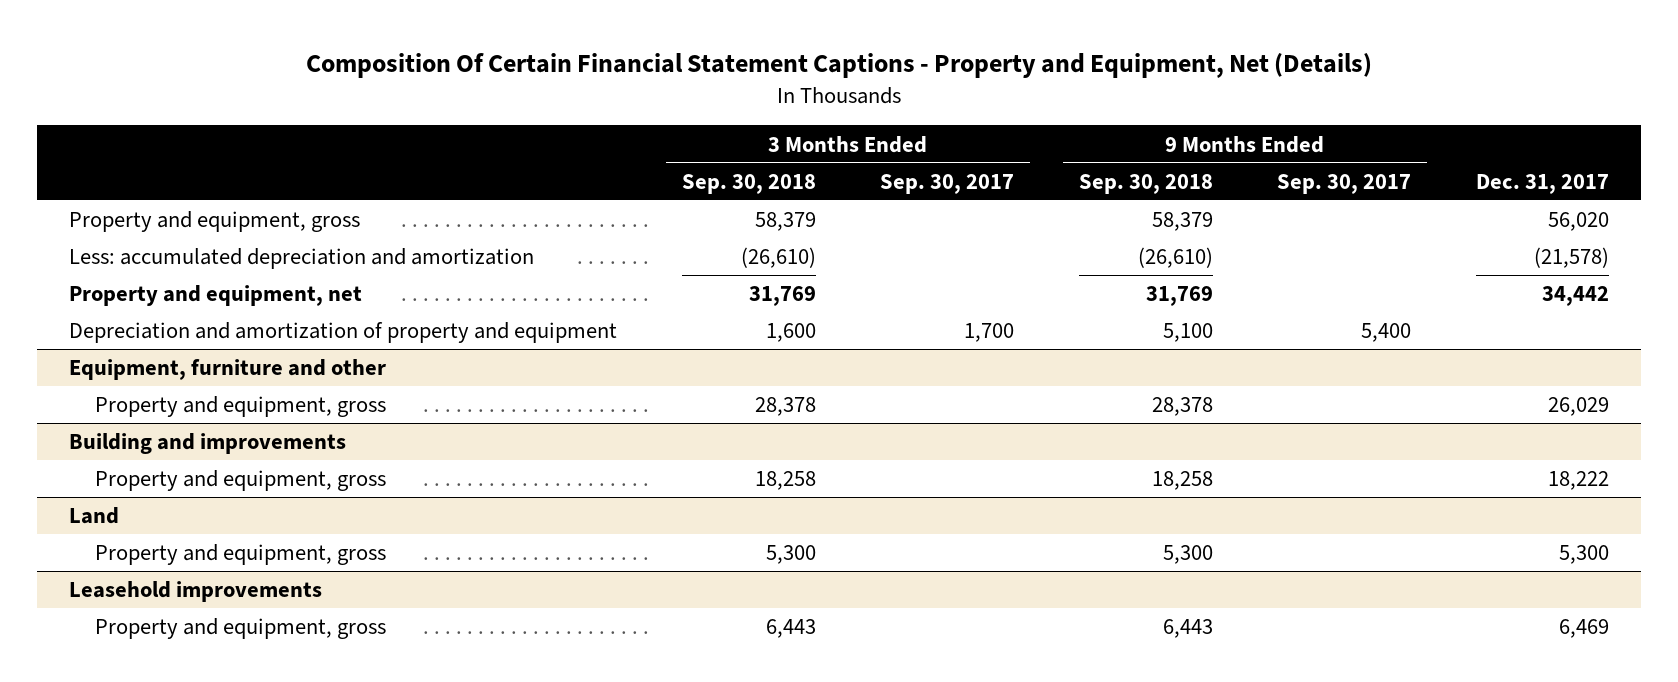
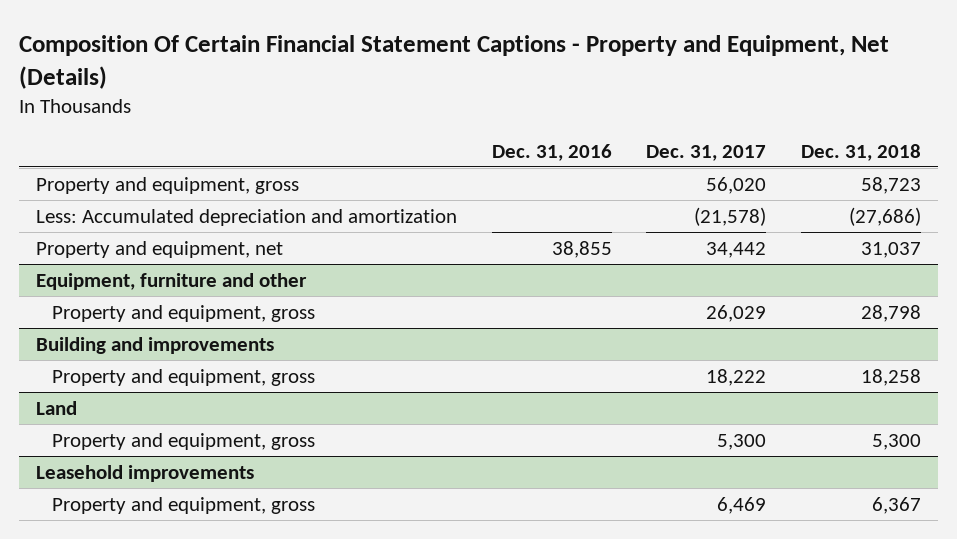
- | 3 Months Ended Sep. 30, 2018 | 3 Months Ended Sep. 30, 2017 | 9 Months Ended Sep. 30, 2018 | 9 Months Ended Sep. 30, 2017 | Dec. 31, 2017
+ | Dec. 31, 2016 | Dec. 31, 2017 | Dec. 31, 2018
- Less: accumulated depreciation and amortization | (26,610) | | (26,610) | | (21,578)
+ Less: Accumulated depreciation and amortization | | (21,578) | (27,686)
- Depreciation and amortization of property and equipment | 1,600 | 1,700 | 5,100 | 5,400 |

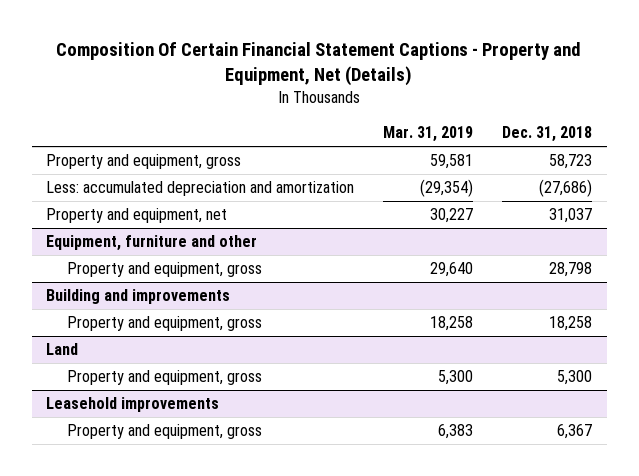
- | Dec. 31, 2016 | Dec. 31, 2017 | Dec. 31, 2018
+ | Mar. 31, 2019 | Dec. 31, 2018
- Less: Accumulated depreciation and amortization | | (21,578) | (27,686)
+ Less: accumulated depreciation and amortization | (29,354) | (27,686)

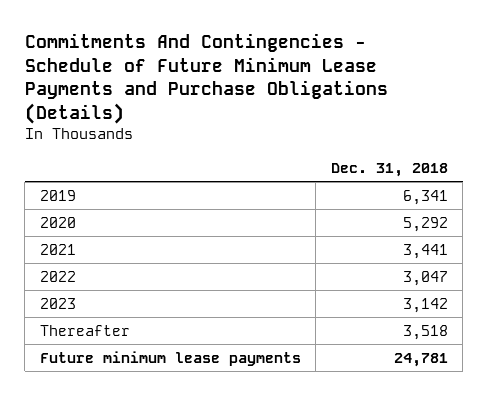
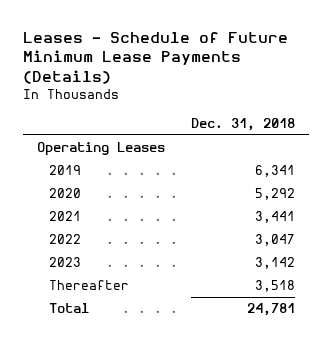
- Commitments And Contingencies - Schedule of Future Minimum Lease Payments and Purchase Obligations (Details)
+ Leases - Schedule of Future Minimum Lease Payments (Details)
+ Operating Leases
- Future minimum lease payments | 24,781
+ Total | 24,781

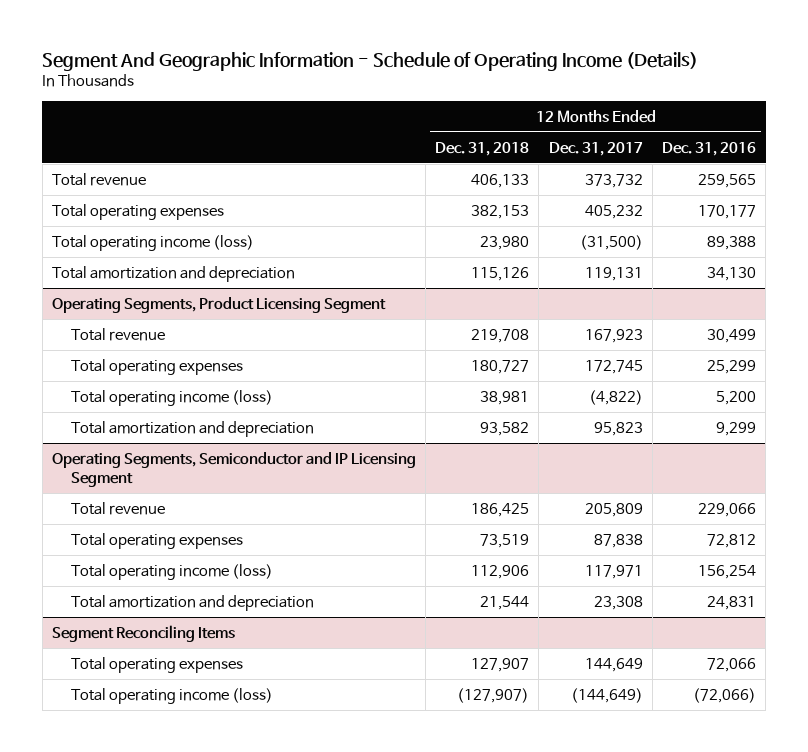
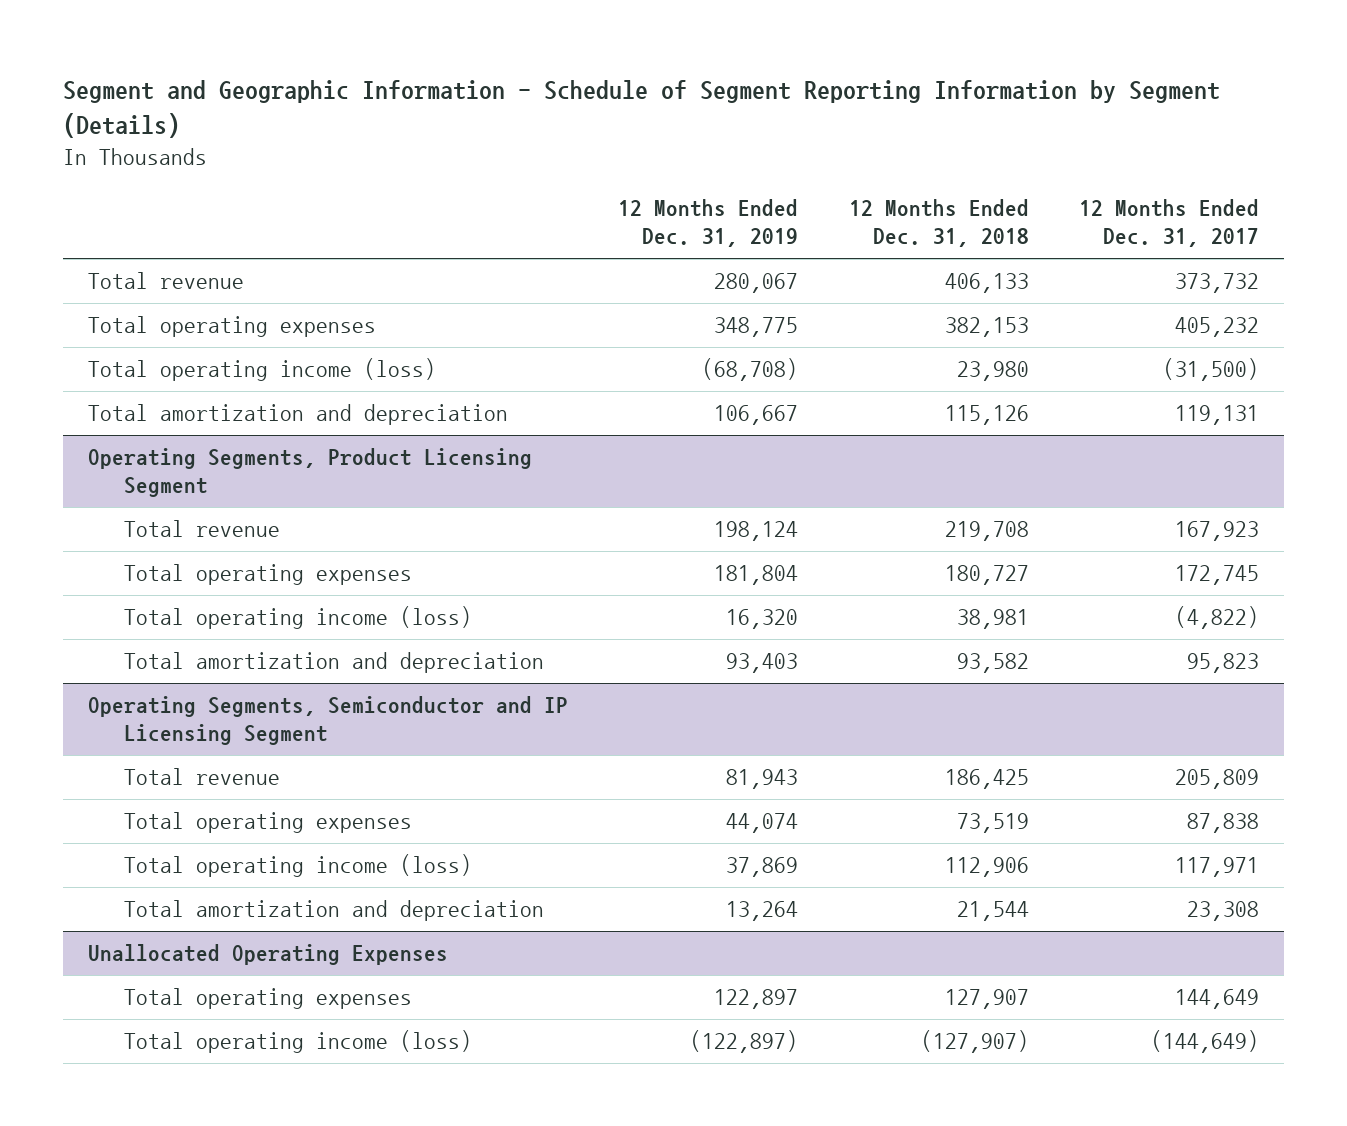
- Segment And Geographic Information - Schedule of Operating Income (Details)
+ Segment and Geographic Information - Schedule of Segment Reporting Information by Segment (Details)
- | 12 Months Ended Dec. 31, 2018 | 12 Months Ended Dec. 31, 2017 | 12 Months Ended Dec. 31, 2016
+ | 12 Months Ended Dec. 31, 2019 | 12 Months Ended Dec. 31, 2018 | 12 Months Ended Dec. 31, 2017
- Segment Reconciling Items
+ Unallocated Operating Expenses

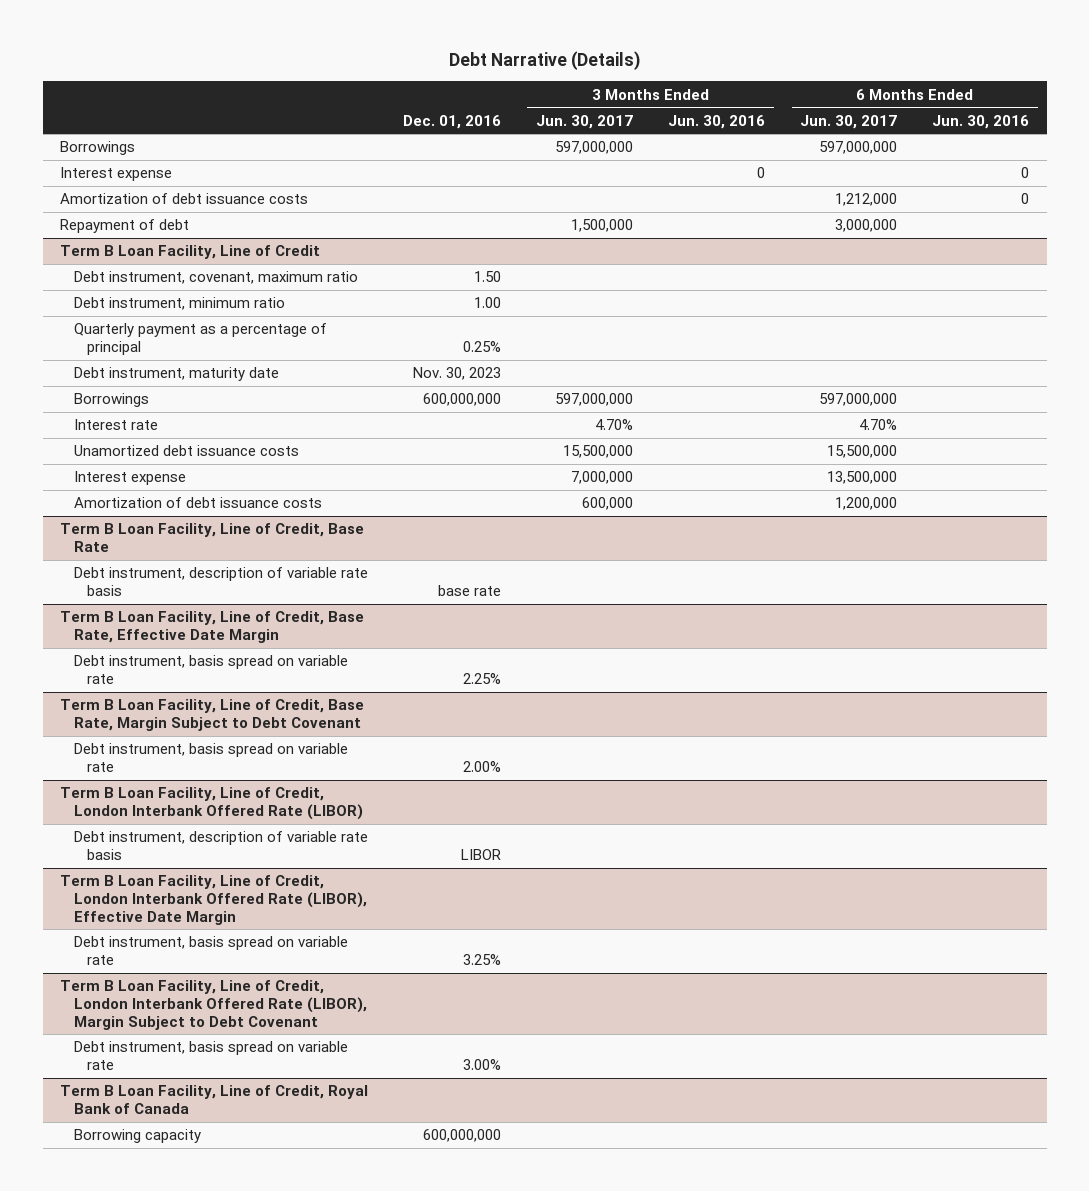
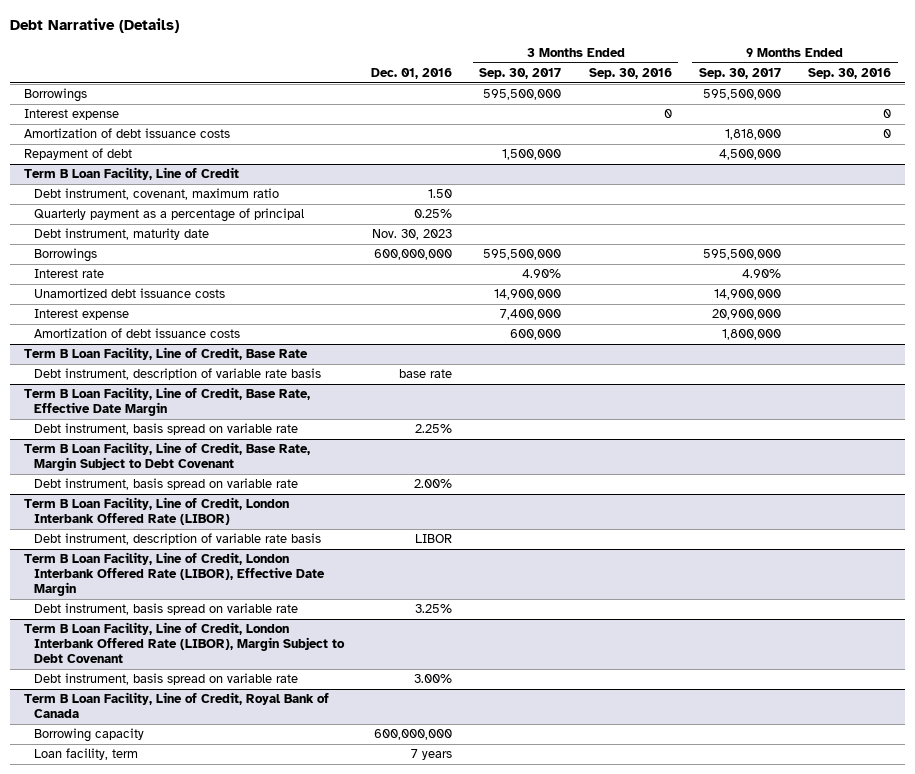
- | Dec. 01, 2016 | 3 Months Ended Jun. 30, 2017 | 3 Months Ended Jun. 30, 2016 | 6 Months Ended Jun. 30, 2017 | 6 Months Ended Jun. 30, 2016
+ | Dec. 01, 2016 | 3 Months Ended Sep. 30, 2017 | 3 Months Ended Sep. 30, 2016 | 9 Months Ended Sep. 30, 2017 | 9 Months Ended Sep. 30, 2016
@ Term B Loan Facility, Line of Credit
- Debt instrument, minimum ratio | 1.00 | | | |
@ Term B Loan Facility, Line of Credit, Royal Bank of Canada
+ Loan facility, term | 7 years | | | |

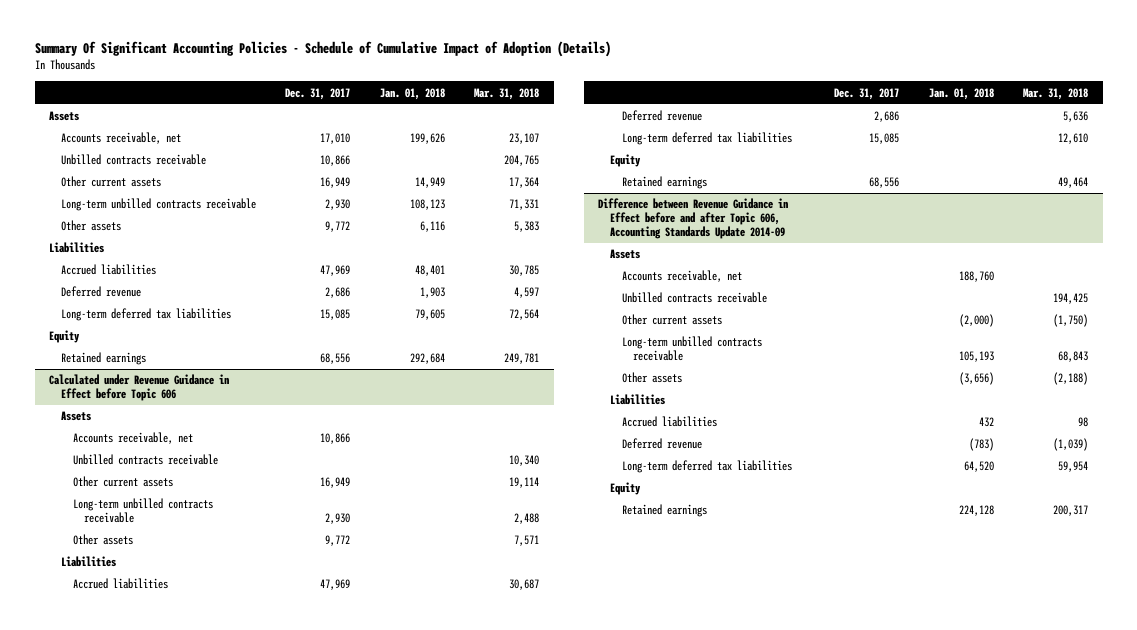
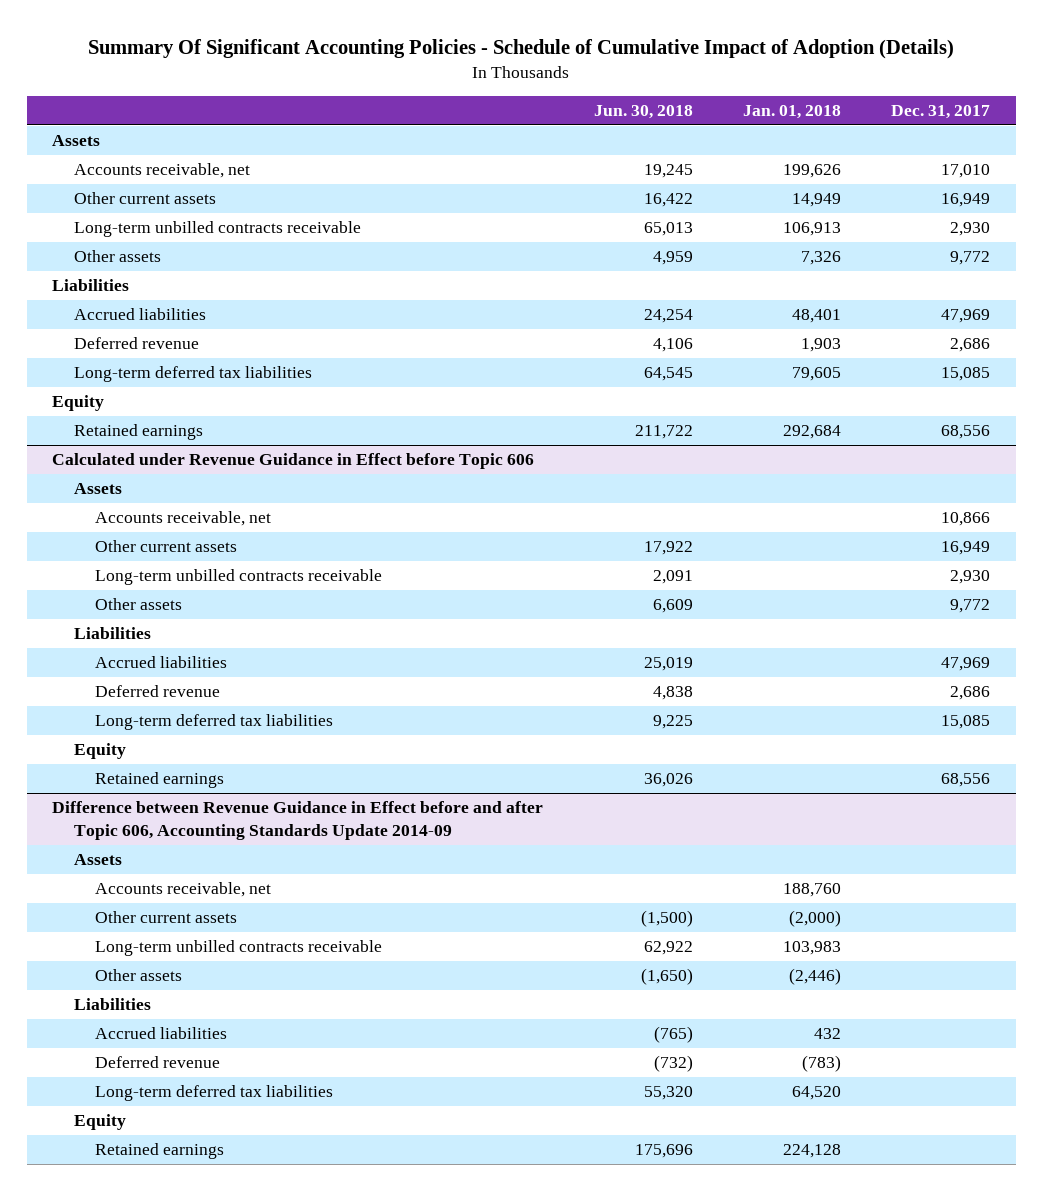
- | Dec. 31, 2017 | Jan. 01, 2018 | Mar. 31, 2018
+ | Jun. 30, 2018 | Jan. 01, 2018 | Dec. 31, 2017
- Unbilled contracts receivable | 10,866 | | 204,765
- Long-term unbilled contracts receivable | 2,930 | 108,123 | 71,331
- Other assets | 9,772 | 6,116 | 5,383
+ Long-term unbilled contracts receivable | 65,013 | 106,913 | 2,930
+ Other assets | 4,959 | 7,326 | 9,772
@ Calculated under Revenue Guidance in Effect before Topic 606
- Unbilled contracts receivable | | | 10,340
@ Difference between Revenue Guidance in Effect before and after Topic 606, Accounting Standards Update 2014-09
- Unbilled contracts receivable | | | 194,425
- Long-term unbilled contracts receivable | | 105,193 | 68,843
- Other assets | | (3,656) | (2,188)
+ Long-term unbilled contracts receivable | 62,922 | 103,983 |
+ Other assets | (1,650) | (2,446) |

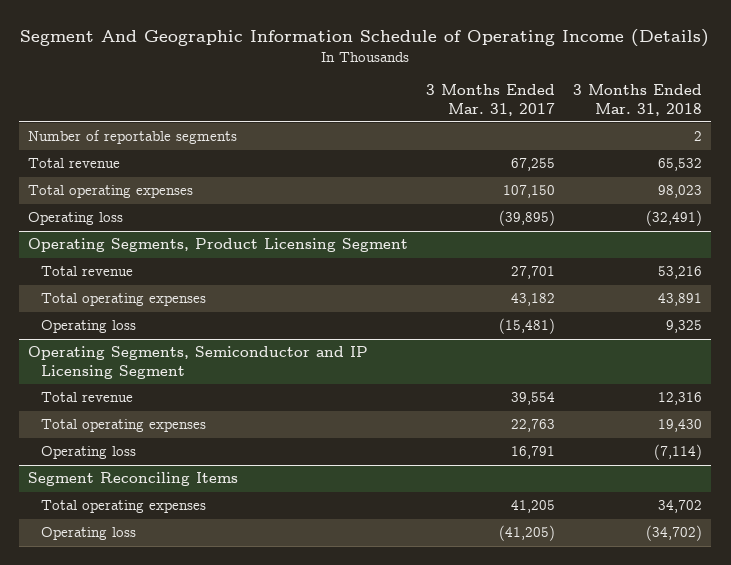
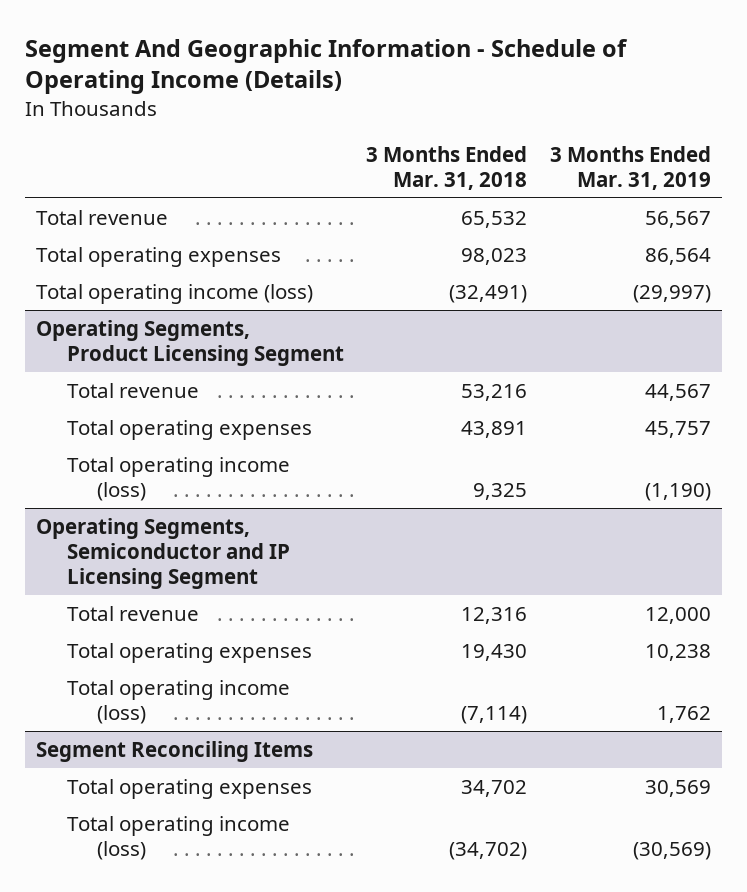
- Segment And Geographic Information Schedule of Operating Income (Details)
+ Segment And Geographic Information - Schedule of Operating Income (Details)
- | 3 Months Ended Mar. 31, 2017 | 3 Months Ended Mar. 31, 2018
+ | 3 Months Ended Mar. 31, 2018 | 3 Months Ended Mar. 31, 2019
- Number of reportable segments | | 2
- Operating loss | (39,895) | (32,491)
+ Total operating income (loss) | (32,491) | (29,997)
@ Operating Segments, Product Licensing Segment
- Operating loss | (15,481) | 9,325
+ Total operating income (loss) | 9,325 | (1,190)
@ Operating Segments, Semiconductor and IP Licensing Segment
- Operating loss | 16,791 | (7,114)
+ Total operating income (loss) | (7,114) | 1,762
@ Segment Reconciling Items
- Operating loss | (41,205) | (34,702)
+ Total operating income (loss) | (34,702) | (30,569)

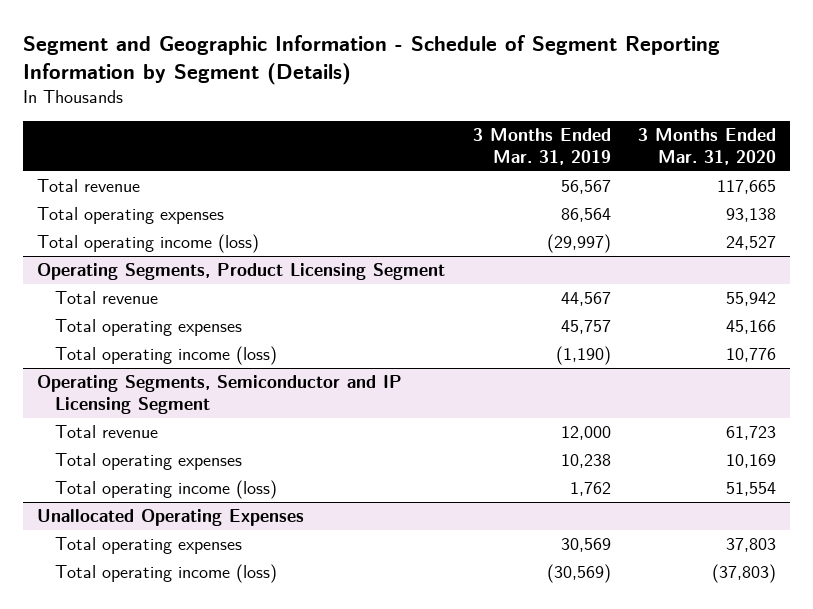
- Segment And Geographic Information - Schedule of Operating Income (Details)
+ Segment and Geographic Information - Schedule of Segment Reporting Information by Segment (Details)
- | 3 Months Ended Mar. 31, 2018 | 3 Months Ended Mar. 31, 2019
+ | 3 Months Ended Mar. 31, 2019 | 3 Months Ended Mar. 31, 2020
- Segment Reconciling Items
+ Unallocated Operating Expenses

